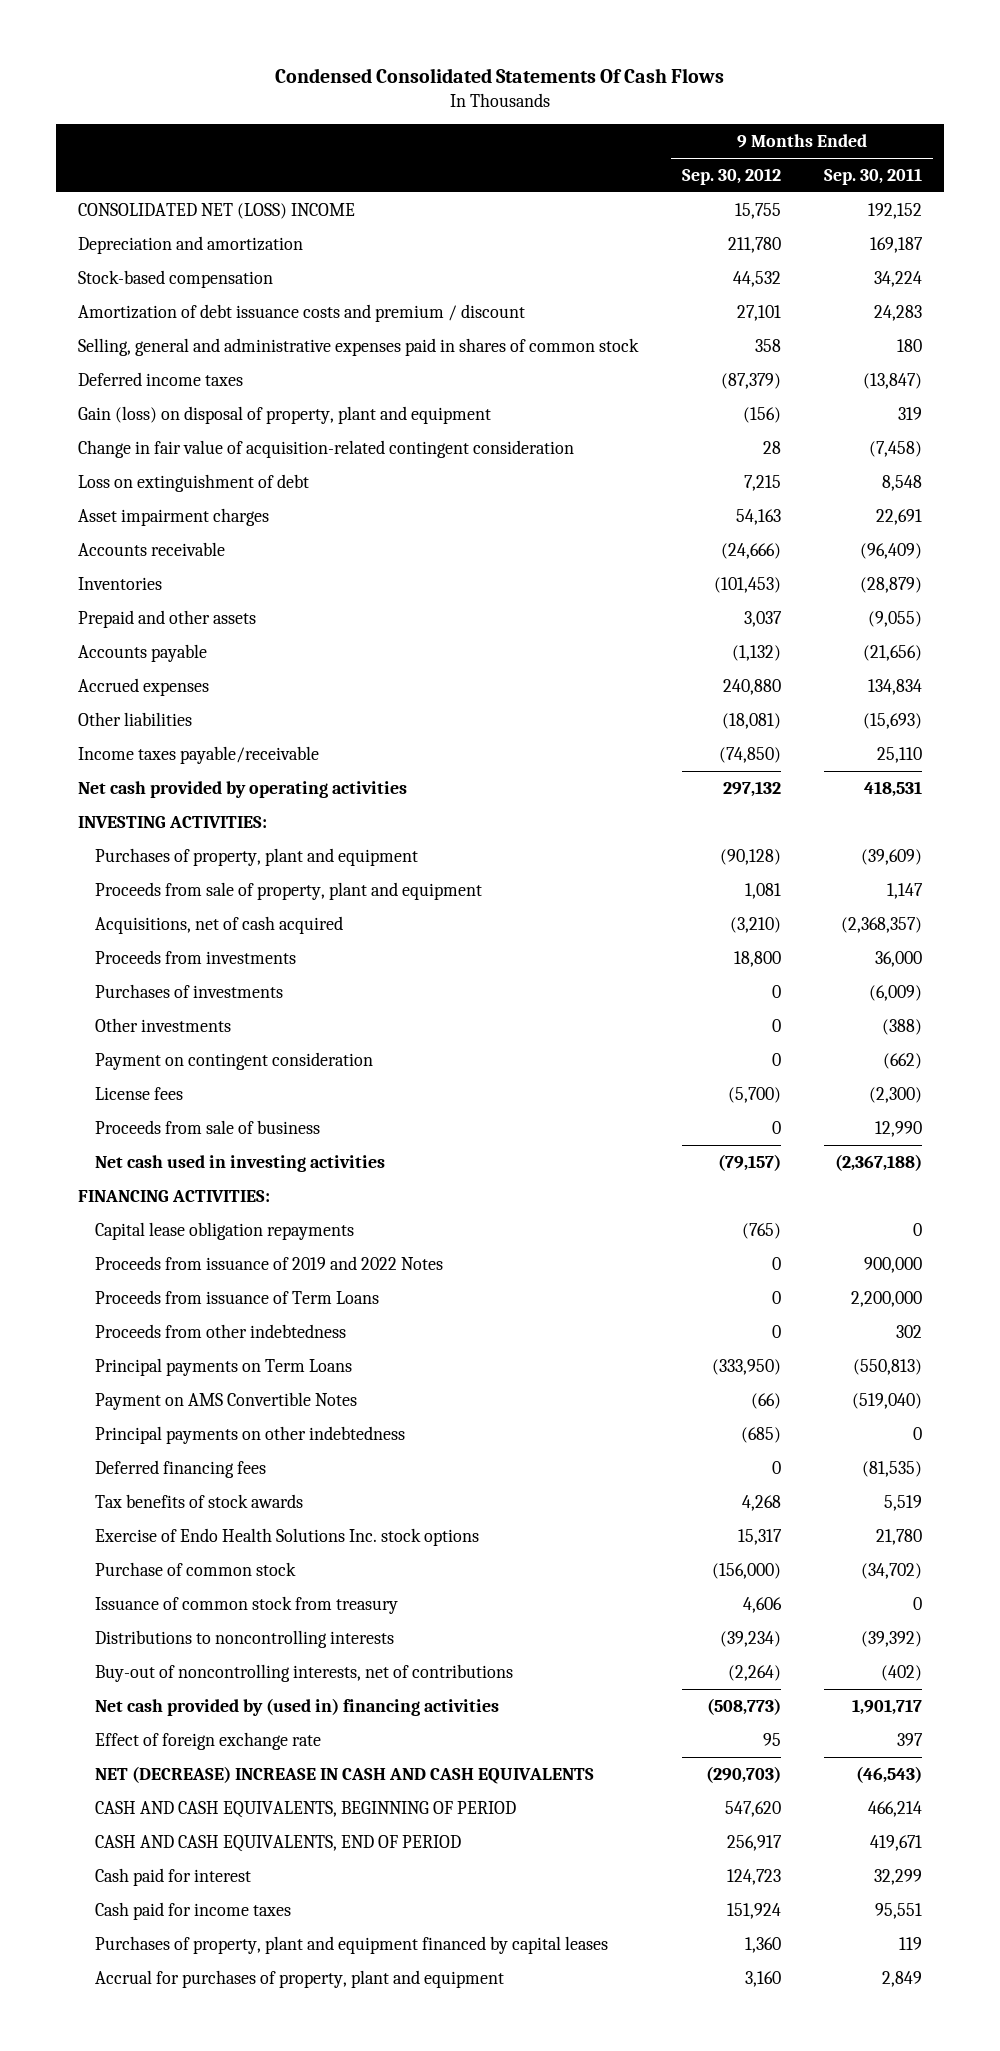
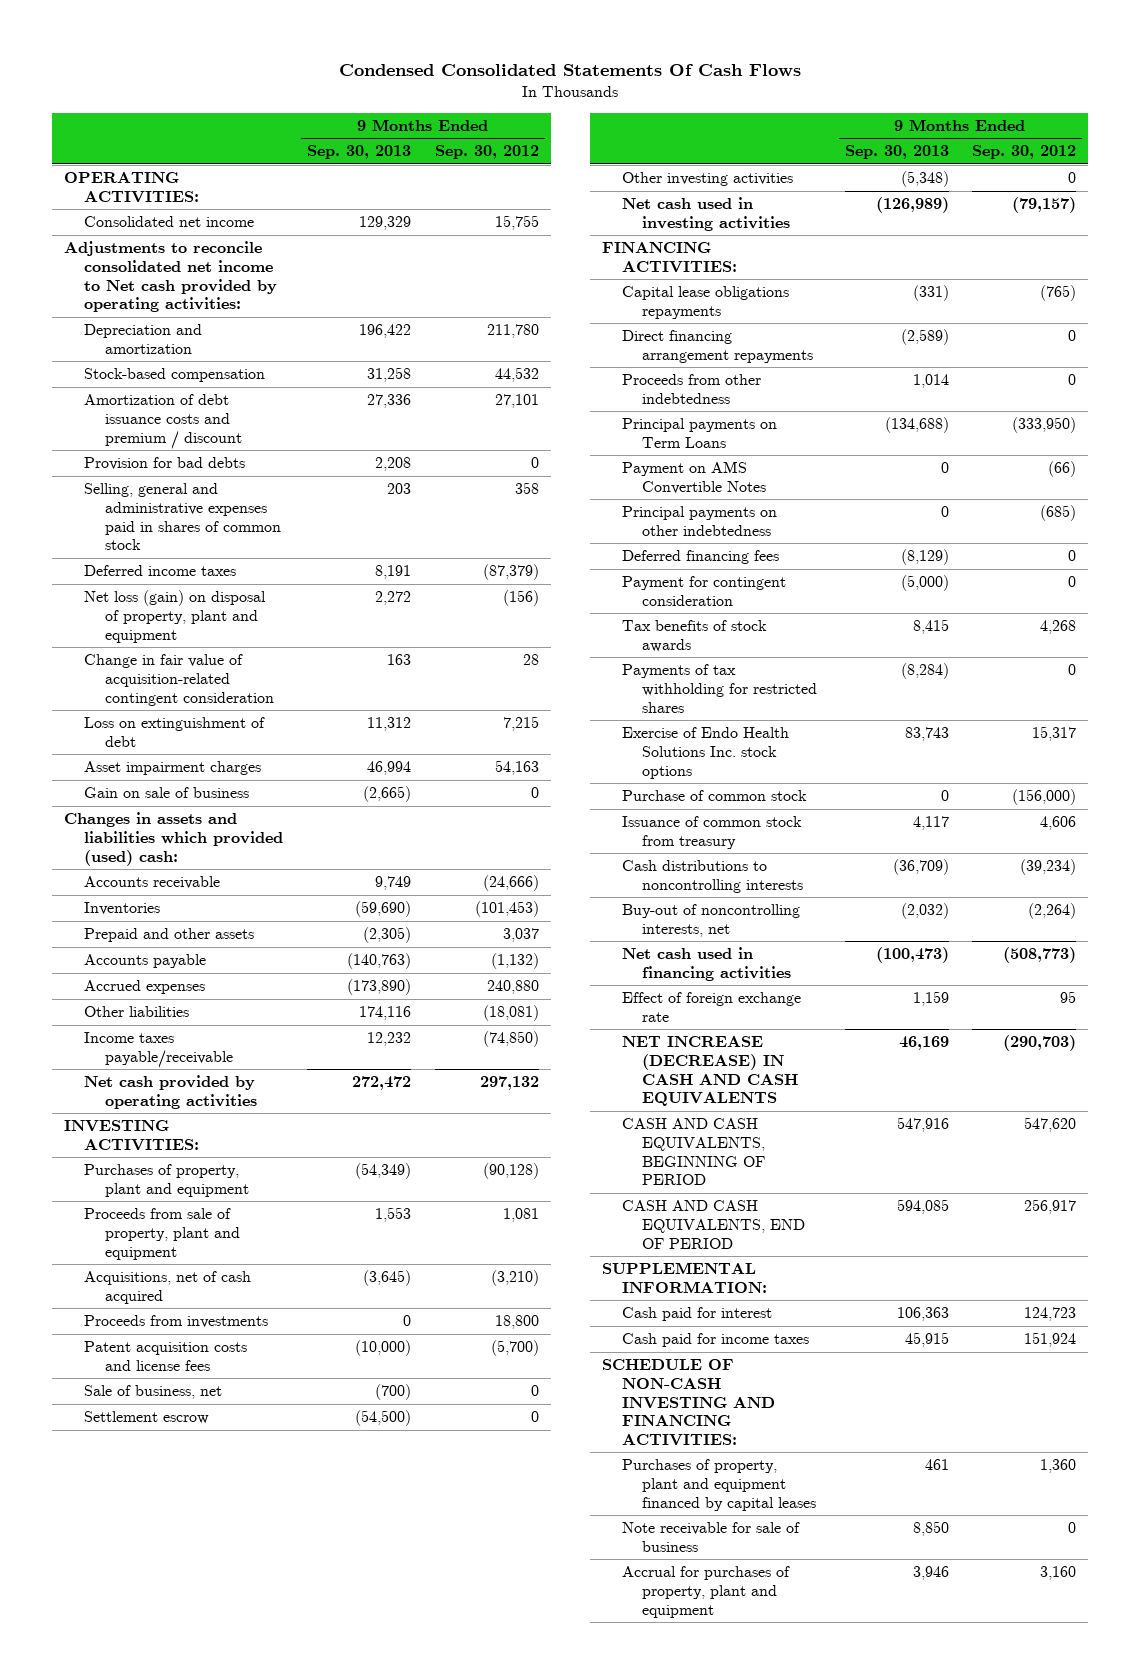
- | 9 Months Ended Sep. 30, 2012 | 9 Months Ended Sep. 30, 2011
+ | 9 Months Ended Sep. 30, 2013 | 9 Months Ended Sep. 30, 2012
- CONSOLIDATED NET (LOSS) INCOME | 15,755 | 192,152
+ OPERATING ACTIVITIES:
+ Consolidated net income | 129,329 | 15,755
+ Adjustments to reconcile consolidated net income to Net cash provided by operating activities:
+ Provision for bad debts | 2,208 | 0
- Gain (loss) on disposal of property, plant and equipment | (156) | 319
+ Net loss (gain) on disposal of property, plant and equipment | 2,272 | (156)
+ Gain on sale of business | (2,665) | 0
+ Changes in assets and liabilities which provided (used) cash:
- Purchases of investments | 0 | (6,009)
- Other investments | 0 | (388)
- Payment on contingent consideration | 0 | (662)
- License fees | (5,700) | (2,300)
- Proceeds from sale of business | 0 | 12,990
+ Patent acquisition costs and license fees | (10,000) | (5,700)
+ Sale of business, net | (700) | 0
+ Settlement escrow | (54,500) | 0
+ Other investing activities | (5,348) | 0
- Capital lease obligation repayments | (765) | 0
- Proceeds from issuance of 2019 and 2022 Notes | 0 | 900,000
- Proceeds from issuance of Term Loans | 0 | 2,200,000
+ Capital lease obligations repayments | (331) | (765)
+ Direct financing arrangement repayments | (2,589) | 0
+ Payment for contingent consideration | (5,000) | 0
+ Payments of tax withholding for restricted shares | (8,284) | 0
- Distributions to noncontrolling interests | (39,234) | (39,392)
- Buy-out of noncontrolling interests, net of contributions | (2,264) | (402)
- Net cash provided by (used in) financing activities | (508,773) | 1,901,717
+ Cash distributions to noncontrolling interests | (36,709) | (39,234)
+ Buy-out of noncontrolling interests, net | (2,032) | (2,264)
+ Net cash used in financing activities | (100,473) | (508,773)
- NET (DECREASE) INCREASE IN CASH AND CASH EQUIVALENTS | (290,703) | (46,543)
+ NET INCREASE (DECREASE) IN CASH AND CASH EQUIVALENTS | 46,169 | (290,703)
+ SUPPLEMENTAL INFORMATION:
+ SCHEDULE OF NON-CASH INVESTING AND FINANCING ACTIVITIES:
+ Note receivable for sale of business | 8,850 | 0

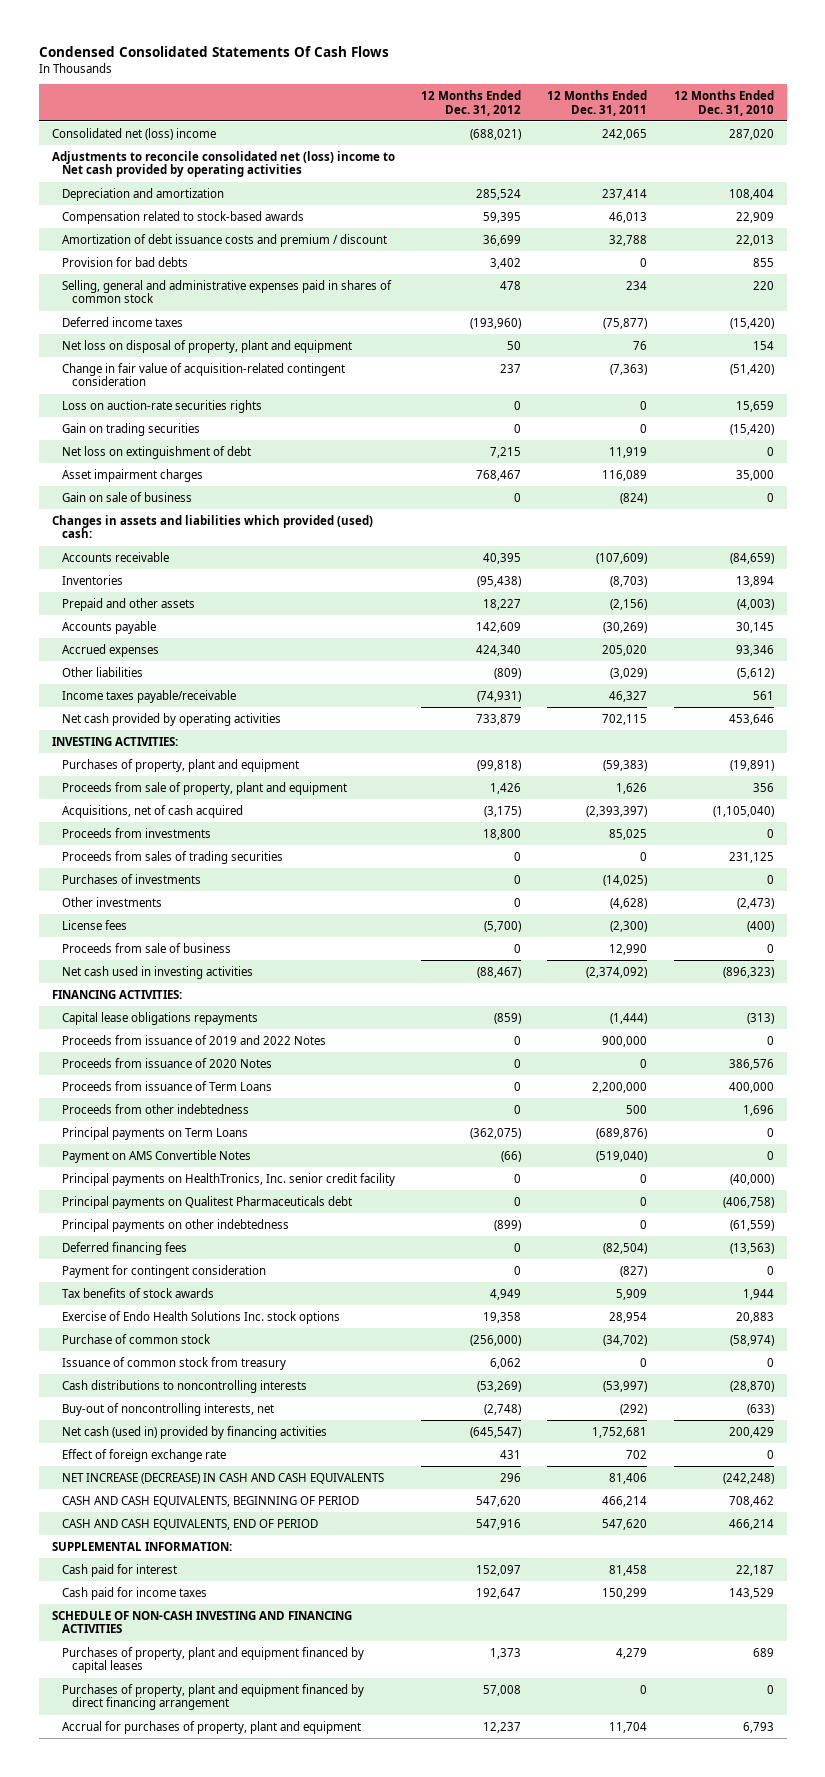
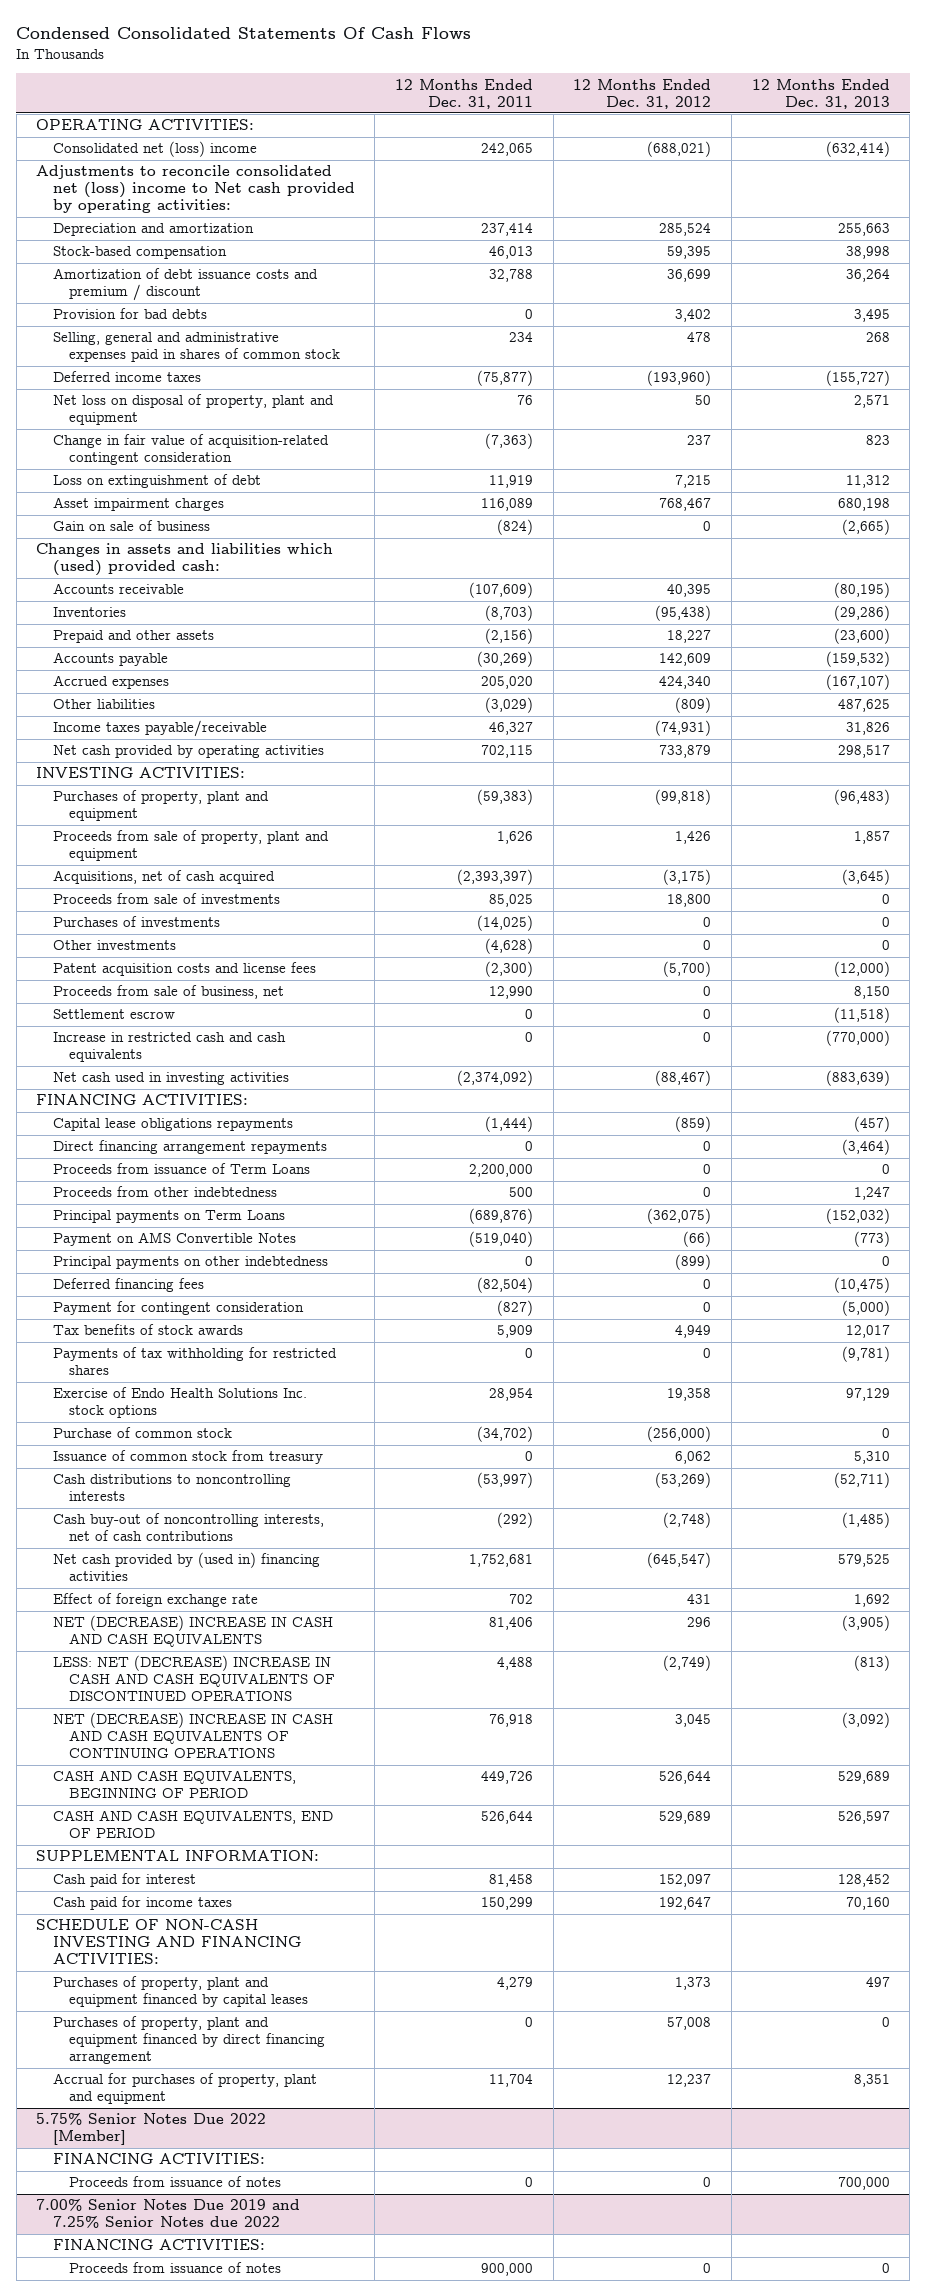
- | 12 Months Ended Dec. 31, 2012 | 12 Months Ended Dec. 31, 2011 | 12 Months Ended Dec. 31, 2010
+ | 12 Months Ended Dec. 31, 2011 | 12 Months Ended Dec. 31, 2012 | 12 Months Ended Dec. 31, 2013
+ OPERATING ACTIVITIES:
- Adjustments to reconcile consolidated net (loss) income to Net cash provided by operating activities
+ Adjustments to reconcile consolidated net (loss) income to Net cash provided by operating activities:
- Compensation related to stock-based awards | 59,395 | 46,013 | 22,909
+ Stock-based compensation | 46,013 | 59,395 | 38,998
- Loss on auction-rate securities rights | 0 | 0 | 15,659
- Gain on trading securities | 0 | 0 | (15,420)
- Net loss on extinguishment of debt | 7,215 | 11,919 | 0
+ Loss on extinguishment of debt | 11,919 | 7,215 | 11,312
- Changes in assets and liabilities which provided (used) cash:
+ Changes in assets and liabilities which (used) provided cash:
- Proceeds from investments | 18,800 | 85,025 | 0
- Proceeds from sales of trading securities | 0 | 0 | 231,125
+ Proceeds from sale of investments | 85,025 | 18,800 | 0
- License fees | (5,700) | (2,300) | (400)
- Proceeds from sale of business | 0 | 12,990 | 0
+ Patent acquisition costs and license fees | (2,300) | (5,700) | (12,000)
+ Proceeds from sale of business, net | 12,990 | 0 | 8,150
+ Settlement escrow | 0 | 0 | (11,518)
+ Increase in restricted cash and cash equivalents | 0 | 0 | (770,000)
- Proceeds from issuance of 2019 and 2022 Notes | 0 | 900,000 | 0
- Proceeds from issuance of 2020 Notes | 0 | 0 | 386,576
+ Direct financing arrangement repayments | 0 | 0 | (3,464)
- Principal payments on HealthTronics, Inc. senior credit facility | 0 | 0 | (40,000)
- Principal payments on Qualitest Pharmaceuticals debt | 0 | 0 | (406,758)
+ Payments of tax withholding for restricted shares | 0 | 0 | (9,781)
- Buy-out of noncontrolling interests, net | (2,748) | (292) | (633)
- Net cash (used in) provided by financing activities | (645,547) | 1,752,681 | 200,429
+ Cash buy-out of noncontrolling interests, net of cash contributions | (292) | (2,748) | (1,485)
+ Net cash provided by (used in) financing activities | 1,752,681 | (645,547) | 579,525
- NET INCREASE (DECREASE) IN CASH AND CASH EQUIVALENTS | 296 | 81,406 | (242,248)
- CASH AND CASH EQUIVALENTS, BEGINNING OF PERIOD | 547,620 | 466,214 | 708,462
- CASH AND CASH EQUIVALENTS, END OF PERIOD | 547,916 | 547,620 | 466,214
+ NET (DECREASE) INCREASE IN CASH AND CASH EQUIVALENTS | 81,406 | 296 | (3,905)
+ LESS: NET (DECREASE) INCREASE IN CASH AND CASH EQUIVALENTS OF DISCONTINUED OPERATIONS | 4,488 | (2,749) | (813)
+ NET (DECREASE) INCREASE IN CASH AND CASH EQUIVALENTS OF CONTINUING OPERATIONS | 76,918 | 3,045 | (3,092)
+ CASH AND CASH EQUIVALENTS, BEGINNING OF PERIOD | 449,726 | 526,644 | 529,689
+ CASH AND CASH EQUIVALENTS, END OF PERIOD | 526,644 | 529,689 | 526,597
- SCHEDULE OF NON-CASH INVESTING AND FINANCING ACTIVITIES
+ SCHEDULE OF NON-CASH INVESTING AND FINANCING ACTIVITIES:
+ 5.75% Senior Notes Due 2022 [Member]
+ FINANCING ACTIVITIES:
+ Proceeds from issuance of notes | 0 | 0 | 700,000
+ 7.00% Senior Notes Due 2019 and 7.25% Senior Notes due 2022
+ FINANCING ACTIVITIES:
+ Proceeds from issuance of notes | 900,000 | 0 | 0

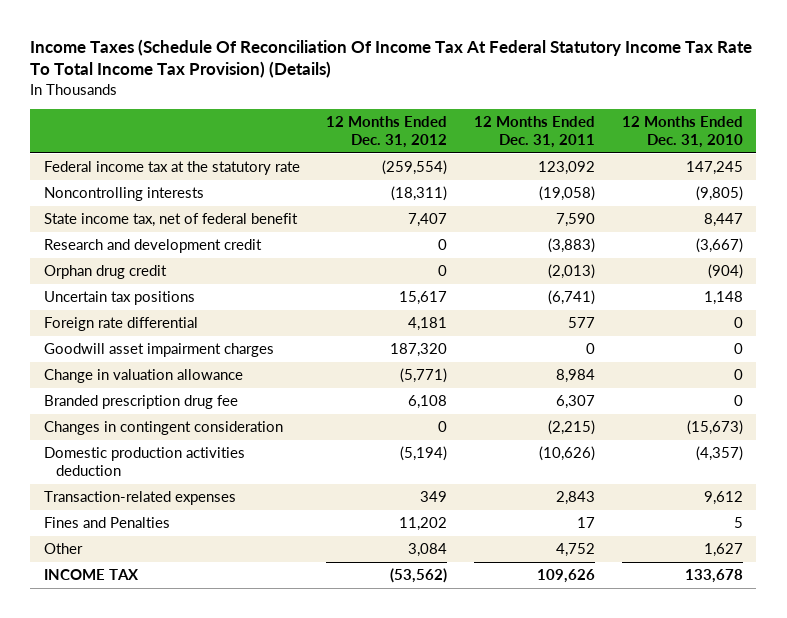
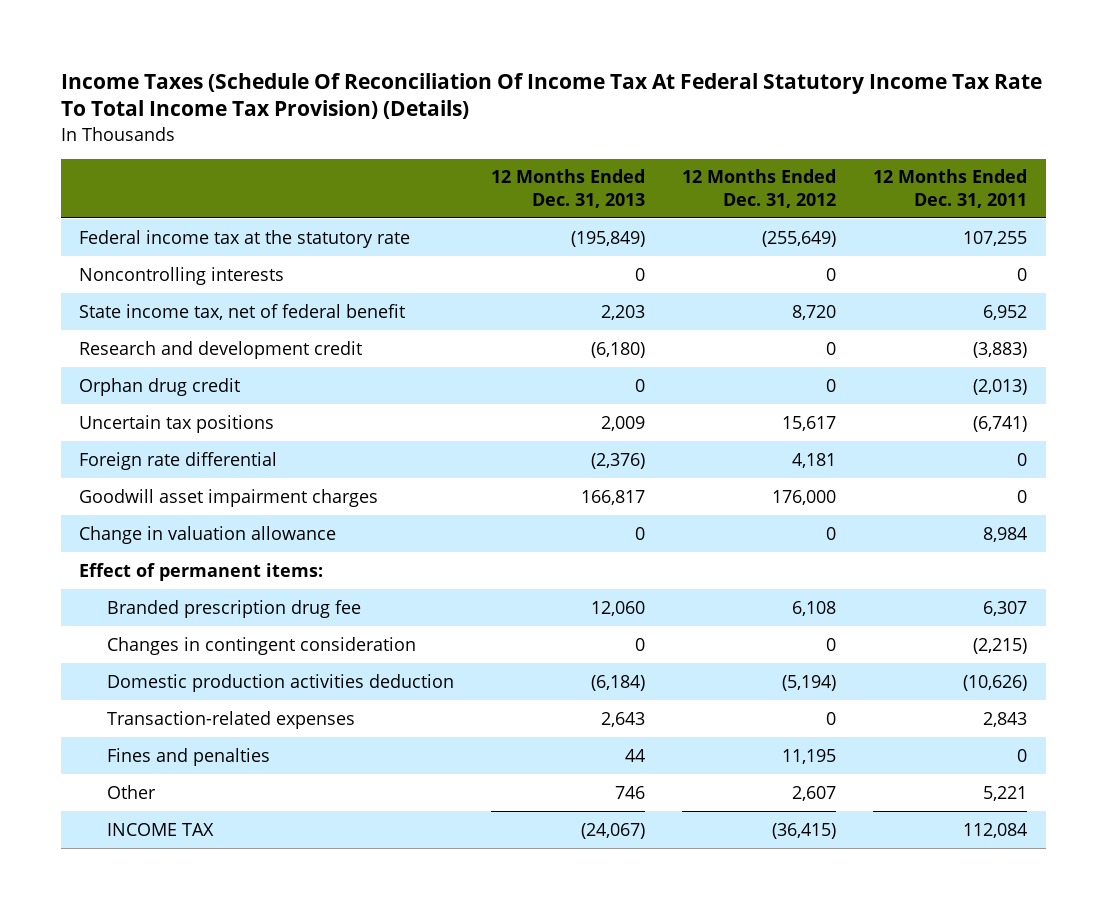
- | 12 Months Ended Dec. 31, 2012 | 12 Months Ended Dec. 31, 2011 | 12 Months Ended Dec. 31, 2010
+ | 12 Months Ended Dec. 31, 2013 | 12 Months Ended Dec. 31, 2012 | 12 Months Ended Dec. 31, 2011
- Federal income tax at the statutory rate | (259,554) | 123,092 | 147,245
- Noncontrolling interests | (18,311) | (19,058) | (9,805)
- State income tax, net of federal benefit | 7,407 | 7,590 | 8,447
+ Federal income tax at the statutory rate | (195,849) | (255,649) | 107,255
+ Noncontrolling interests | 0 | 0 | 0
+ State income tax, net of federal benefit | 2,203 | 8,720 | 6,952
- Foreign rate differential | 4,181 | 577 | 0
- Goodwill asset impairment charges | 187,320 | 0 | 0
- Change in valuation allowance | (5,771) | 8,984 | 0
+ Foreign rate differential | (2,376) | 4,181 | 0
+ Goodwill asset impairment charges | 166,817 | 176,000 | 0
+ Change in valuation allowance | 0 | 0 | 8,984
+ Effect of permanent items:
- Transaction-related expenses | 349 | 2,843 | 9,612
- Fines and Penalties | 11,202 | 17 | 5
- Other | 3,084 | 4,752 | 1,627
- INCOME TAX | (53,562) | 109,626 | 133,678
+ Transaction-related expenses | 2,643 | 0 | 2,843
+ Fines and penalties | 44 | 11,195 | 0
+ Other | 746 | 2,607 | 5,221
+ INCOME TAX | (24,067) | (36,415) | 112,084

